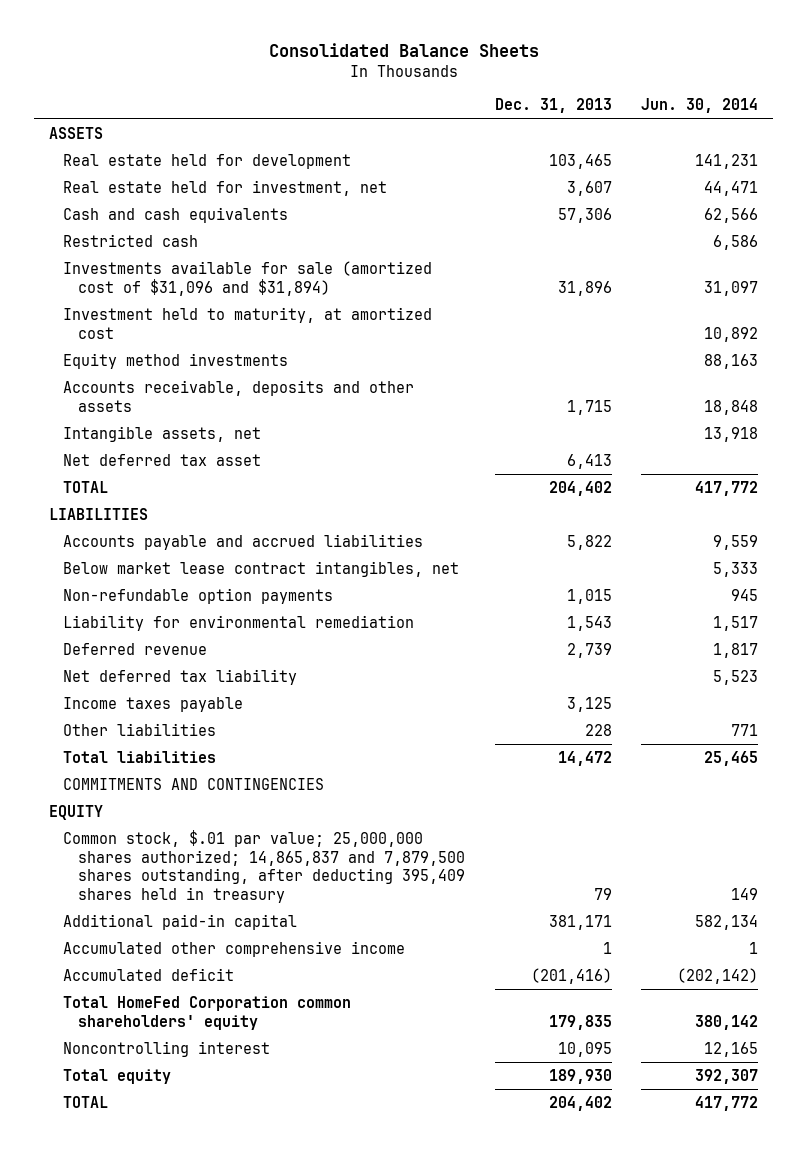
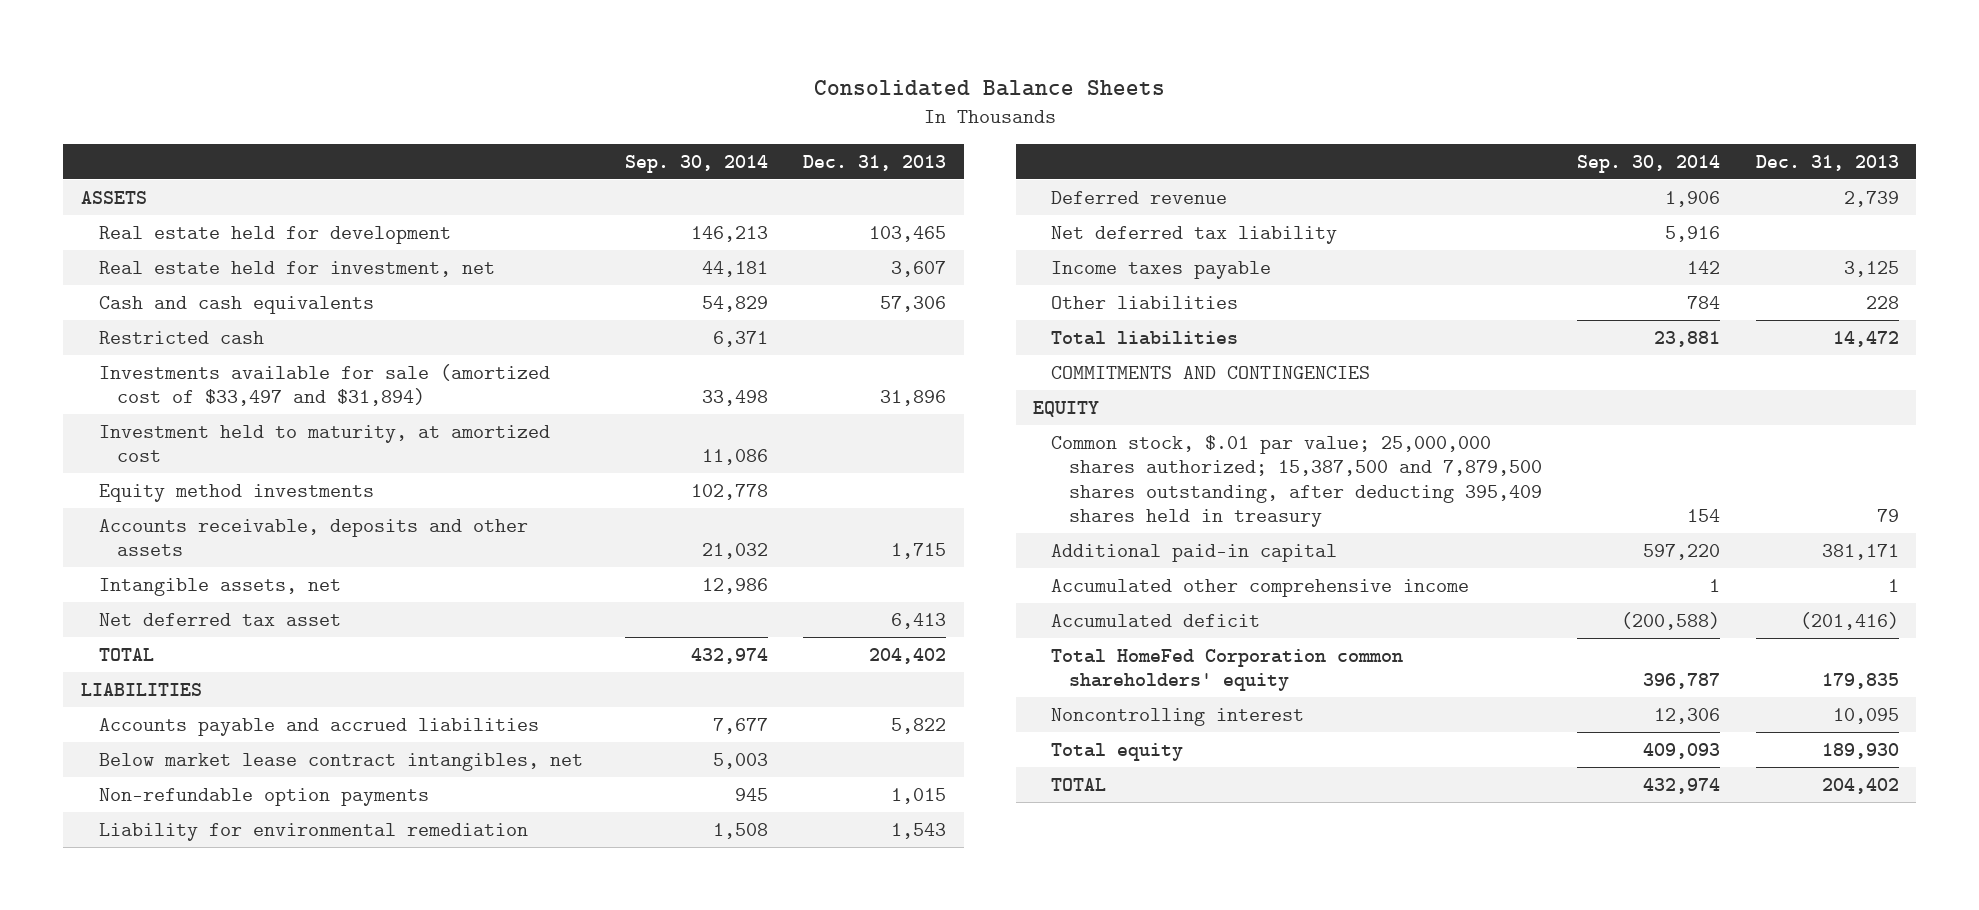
- | Dec. 31, 2013 | Jun. 30, 2014
+ | Sep. 30, 2014 | Dec. 31, 2013
- Investments available for sale (amortized cost of $31,096 and $31,894) | 31,896 | 31,097
+ Investments available for sale (amortized cost of $33,497 and $31,894) | 33,498 | 31,896
- Common stock, $.01 par value; 25,000,000 shares authorized; 14,865,837 and 7,879,500 shares outstanding, after deducting 395,409 shares held in treasury | 79 | 149
+ Common stock, $.01 par value; 25,000,000 shares authorized; 15,387,500 and 7,879,500 shares outstanding, after deducting 395,409 shares held in treasury | 154 | 79

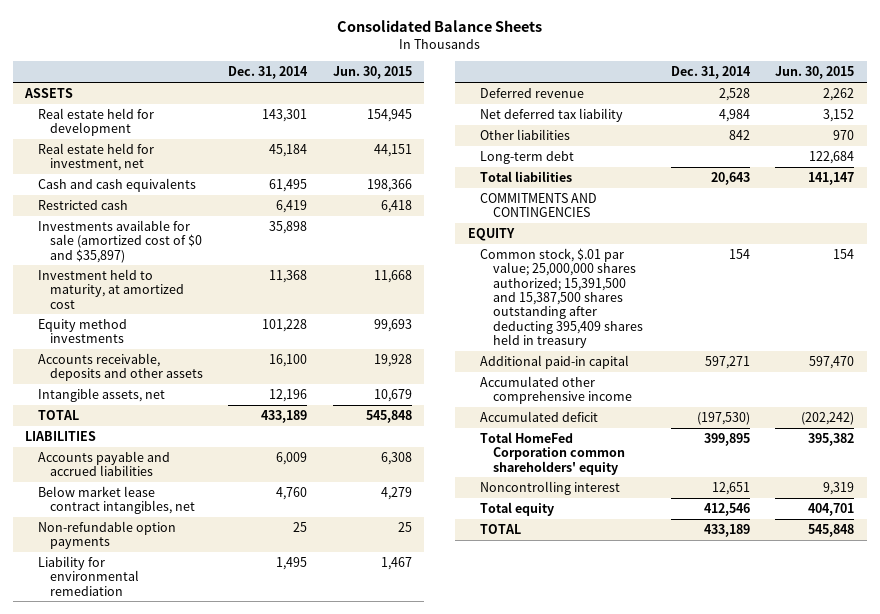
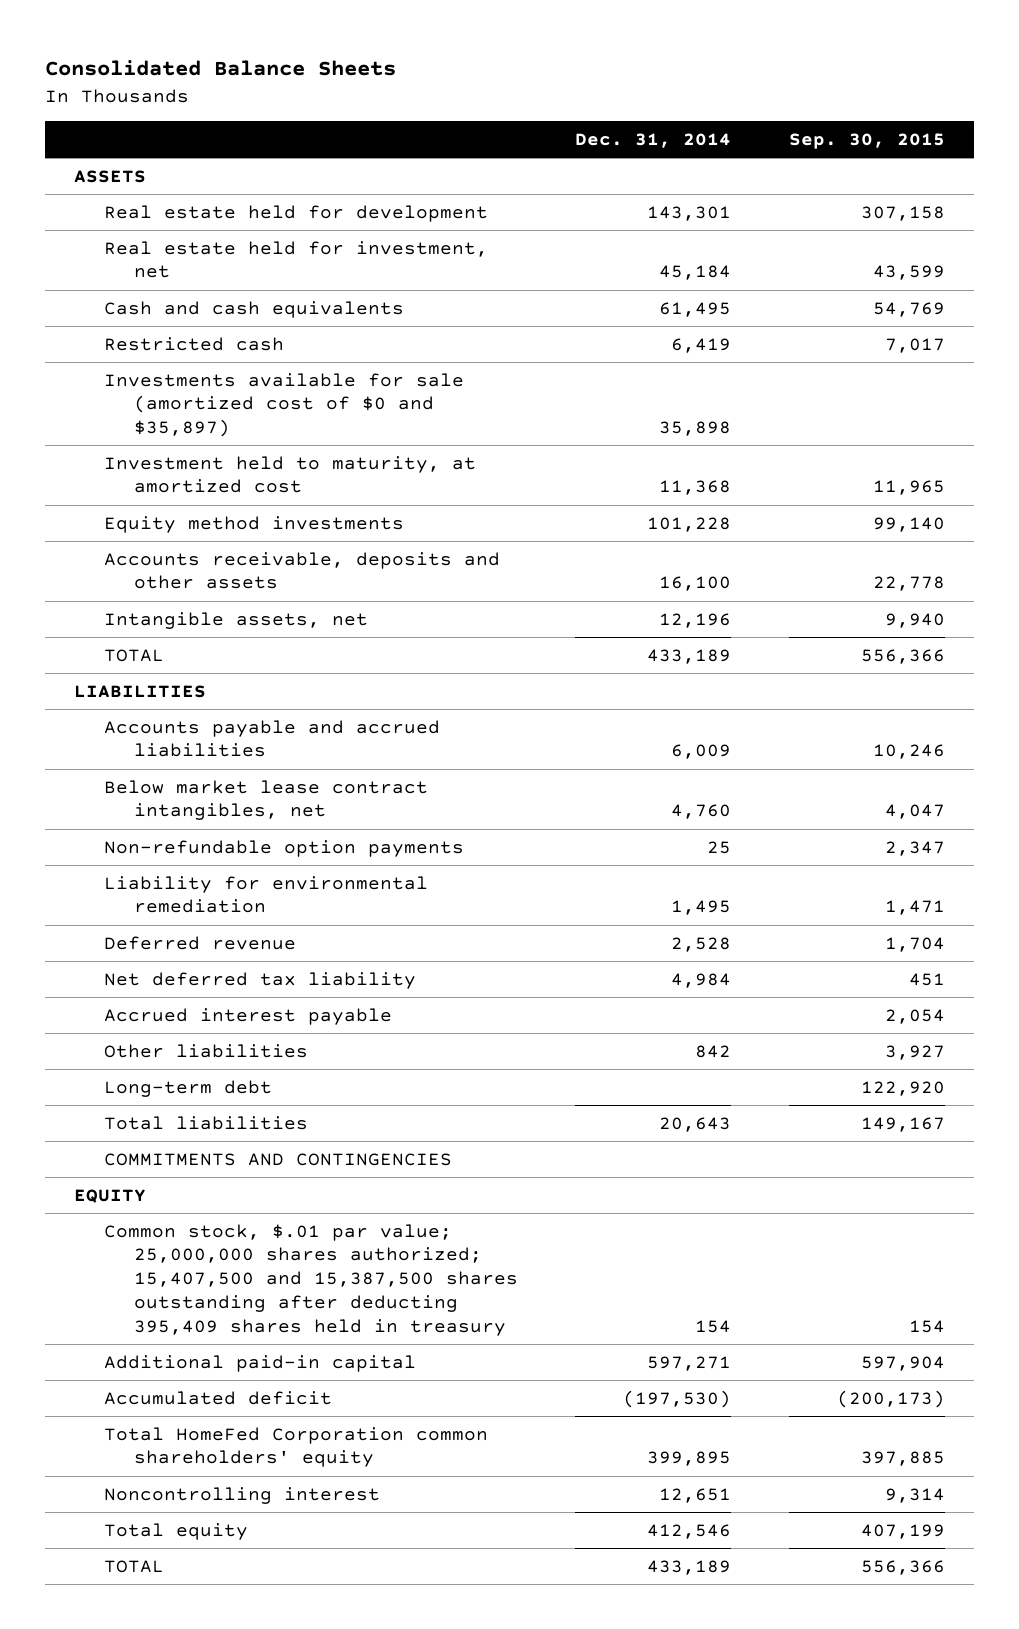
- | Dec. 31, 2014 | Jun. 30, 2015
+ | Dec. 31, 2014 | Sep. 30, 2015
+ Accrued interest payable | | 2,054
- Common stock, $.01 par value; 25,000,000 shares authorized; 15,391,500 and 15,387,500 shares outstanding after deducting 395,409 shares held in treasury | 154 | 154
+ Common stock, $.01 par value; 25,000,000 shares authorized; 15,407,500 and 15,387,500 shares outstanding after deducting 395,409 shares held in treasury | 154 | 154
- Accumulated other comprehensive income

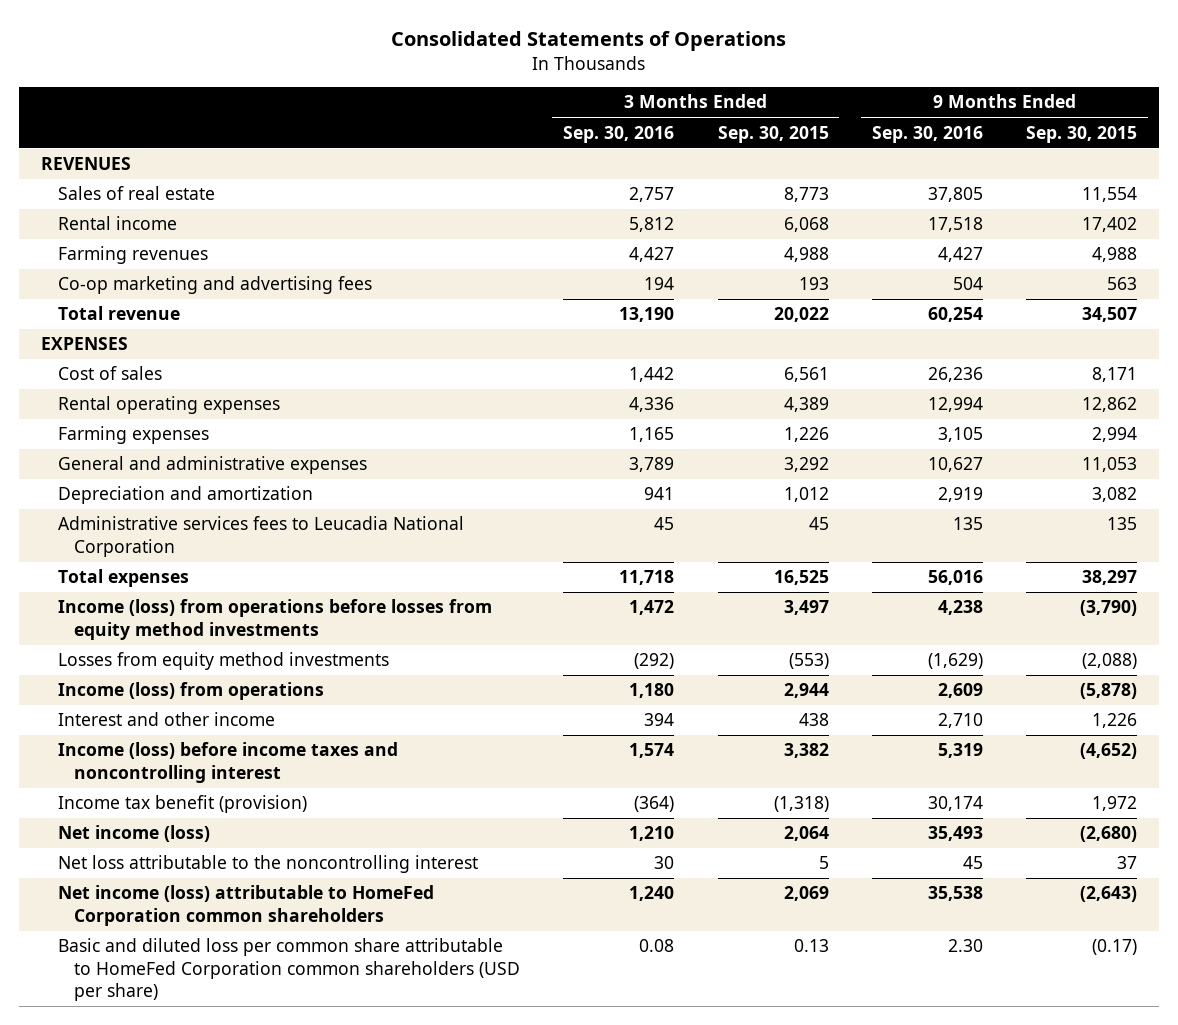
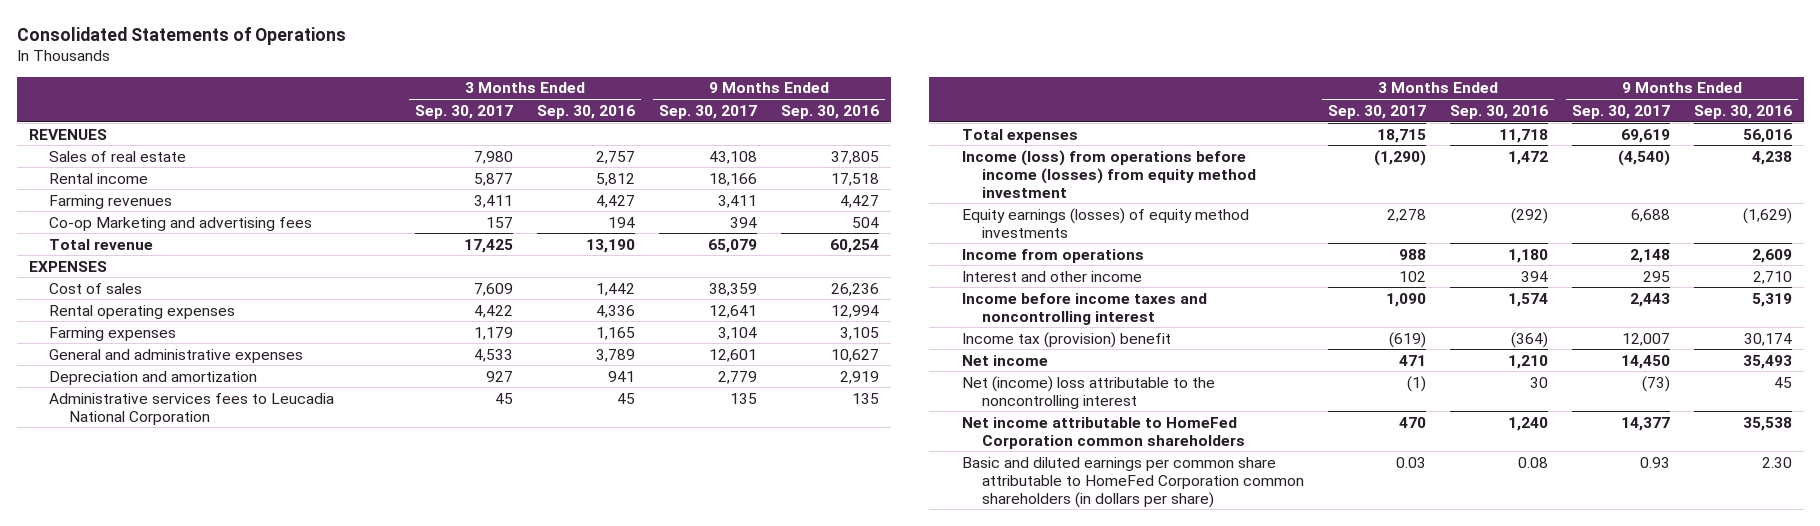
- | 3 Months Ended Sep. 30, 2016 | 3 Months Ended Sep. 30, 2015 | 9 Months Ended Sep. 30, 2016 | 9 Months Ended Sep. 30, 2015
+ | 3 Months Ended Sep. 30, 2017 | 3 Months Ended Sep. 30, 2016 | 9 Months Ended Sep. 30, 2017 | 9 Months Ended Sep. 30, 2016
- Co-op marketing and advertising fees | 194 | 193 | 504 | 563
+ Co-op Marketing and advertising fees | 157 | 194 | 394 | 504
- Income (loss) from operations before losses from equity method investments | 1,472 | 3,497 | 4,238 | (3,790)
- Losses from equity method investments | (292) | (553) | (1,629) | (2,088)
- Income (loss) from operations | 1,180 | 2,944 | 2,609 | (5,878)
+ Income (loss) from operations before income (losses) from equity method investment | (1,290) | 1,472 | (4,540) | 4,238
+ Equity earnings (losses) of equity method investments | 2,278 | (292) | 6,688 | (1,629)
+ Income from operations | 988 | 1,180 | 2,148 | 2,609
- Income (loss) before income taxes and noncontrolling interest | 1,574 | 3,382 | 5,319 | (4,652)
- Income tax benefit (provision) | (364) | (1,318) | 30,174 | 1,972
- Net income (loss) | 1,210 | 2,064 | 35,493 | (2,680)
- Net loss attributable to the noncontrolling interest | 30 | 5 | 45 | 37
- Net income (loss) attributable to HomeFed Corporation common shareholders | 1,240 | 2,069 | 35,538 | (2,643)
- Basic and diluted loss per common share attributable to HomeFed Corporation common shareholders (USD per share) | 0.08 | 0.13 | 2.30 | (0.17)
+ Income before income taxes and noncontrolling interest | 1,090 | 1,574 | 2,443 | 5,319
+ Income tax (provision) benefit | (619) | (364) | 12,007 | 30,174
+ Net income | 471 | 1,210 | 14,450 | 35,493
+ Net (income) loss attributable to the noncontrolling interest | (1) | 30 | (73) | 45
+ Net income attributable to HomeFed Corporation common shareholders | 470 | 1,240 | 14,377 | 35,538
+ Basic and diluted earnings per common share attributable to HomeFed Corporation common shareholders (in dollars per share) | 0.03 | 0.08 | 0.93 | 2.30

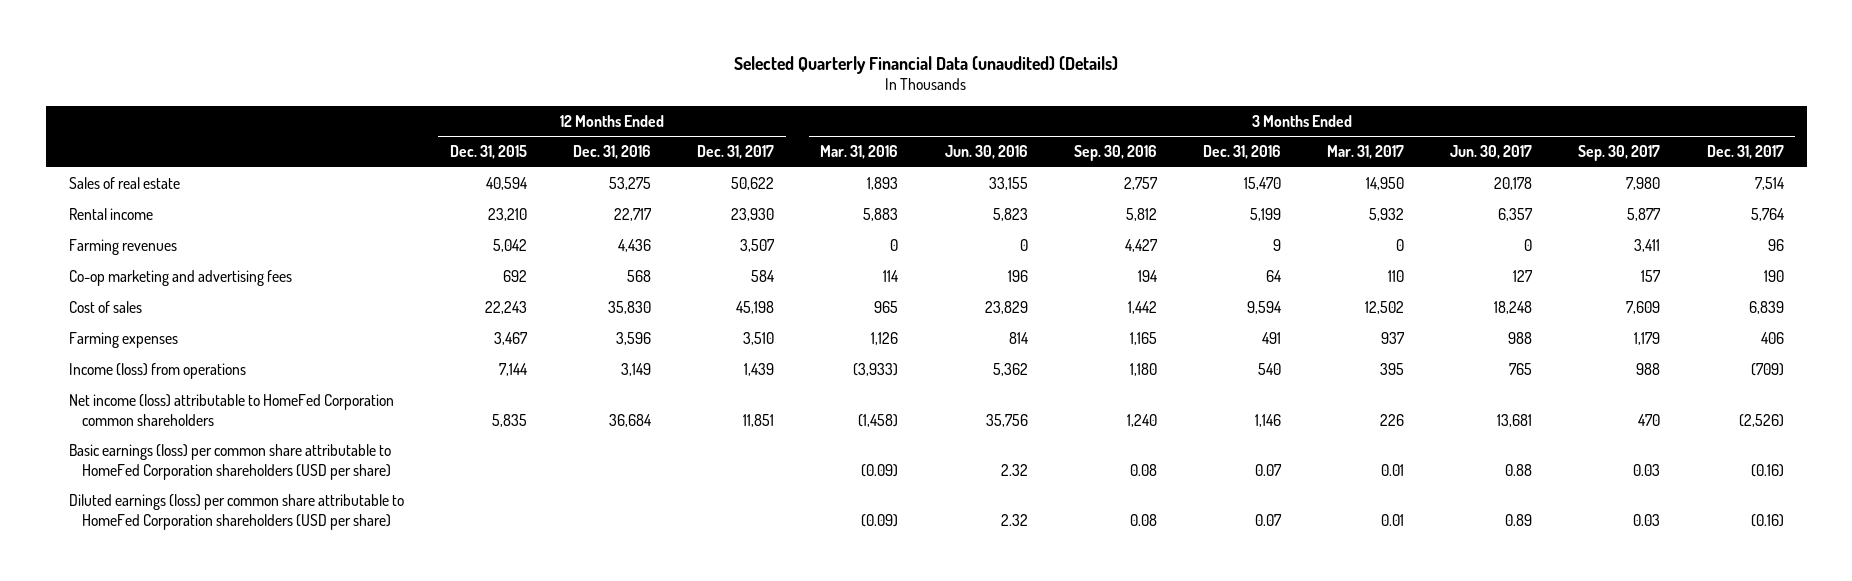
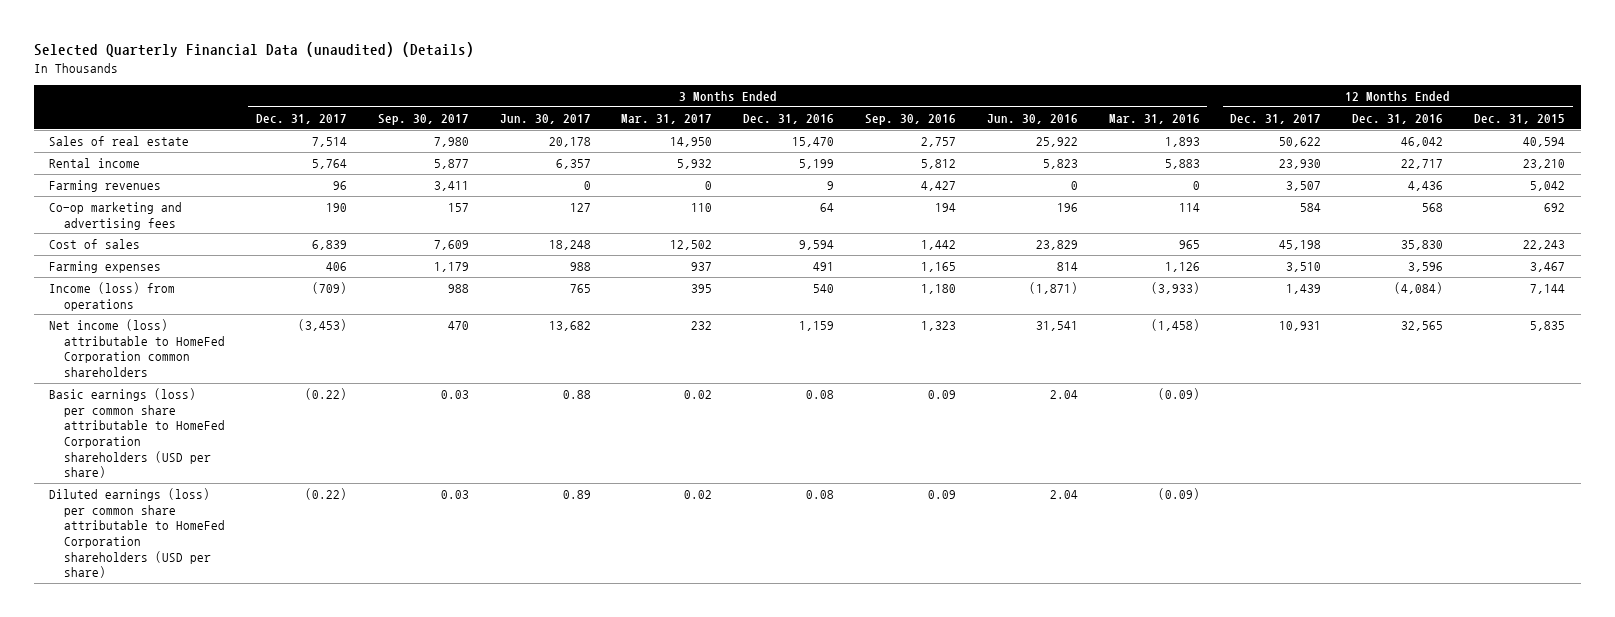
- | 12 Months Ended Dec. 31, 2015 | 12 Months Ended Dec. 31, 2016 | 12 Months Ended Dec. 31, 2017 | 3 Months Ended Mar. 31, 2016 | 3 Months Ended Jun. 30, 2016 | 3 Months Ended Sep. 30, 2016 | 3 Months Ended Dec. 31, 2016 | 3 Months Ended Mar. 31, 2017 | 3 Months Ended Jun. 30, 2017 | 3 Months Ended Sep. 30, 2017 | 3 Months Ended Dec. 31, 2017
+ | 3 Months Ended Dec. 31, 2017 | 3 Months Ended Sep. 30, 2017 | 3 Months Ended Jun. 30, 2017 | 3 Months Ended Mar. 31, 2017 | 3 Months Ended Dec. 31, 2016 | 3 Months Ended Sep. 30, 2016 | 3 Months Ended Jun. 30, 2016 | 3 Months Ended Mar. 31, 2016 | 12 Months Ended Dec. 31, 2017 | 12 Months Ended Dec. 31, 2016 | 12 Months Ended Dec. 31, 2015
- Sales of real estate | 40,594 | 53,275 | 50,622 | 1,893 | 33,155 | 2,757 | 15,470 | 14,950 | 20,178 | 7,980 | 7,514
+ Sales of real estate | 7,514 | 7,980 | 20,178 | 14,950 | 15,470 | 2,757 | 25,922 | 1,893 | 50,622 | 46,042 | 40,594
- Income (loss) from operations | 7,144 | 3,149 | 1,439 | (3,933) | 5,362 | 1,180 | 540 | 395 | 765 | 988 | (709)
- Net income (loss) attributable to HomeFed Corporation common shareholders | 5,835 | 36,684 | 11,851 | (1,458) | 35,756 | 1,240 | 1,146 | 226 | 13,681 | 470 | (2,526)
- Basic earnings (loss) per common share attributable to HomeFed Corporation shareholders (USD per share) | | | | (0.09) | 2.32 | 0.08 | 0.07 | 0.01 | 0.88 | 0.03 | (0.16)
- Diluted earnings (loss) per common share attributable to HomeFed Corporation shareholders (USD per share) | | | | (0.09) | 2.32 | 0.08 | 0.07 | 0.01 | 0.89 | 0.03 | (0.16)
+ Income (loss) from operations | (709) | 988 | 765 | 395 | 540 | 1,180 | (1,871) | (3,933) | 1,439 | (4,084) | 7,144
+ Net income (loss) attributable to HomeFed Corporation common shareholders | (3,453) | 470 | 13,682 | 232 | 1,159 | 1,323 | 31,541 | (1,458) | 10,931 | 32,565 | 5,835
+ Basic earnings (loss) per common share attributable to HomeFed Corporation shareholders (USD per share) | (0.22) | 0.03 | 0.88 | 0.02 | 0.08 | 0.09 | 2.04 | (0.09) | | |
+ Diluted earnings (loss) per common share attributable to HomeFed Corporation shareholders (USD per share) | (0.22) | 0.03 | 0.89 | 0.02 | 0.08 | 0.09 | 2.04 | (0.09) | | |

